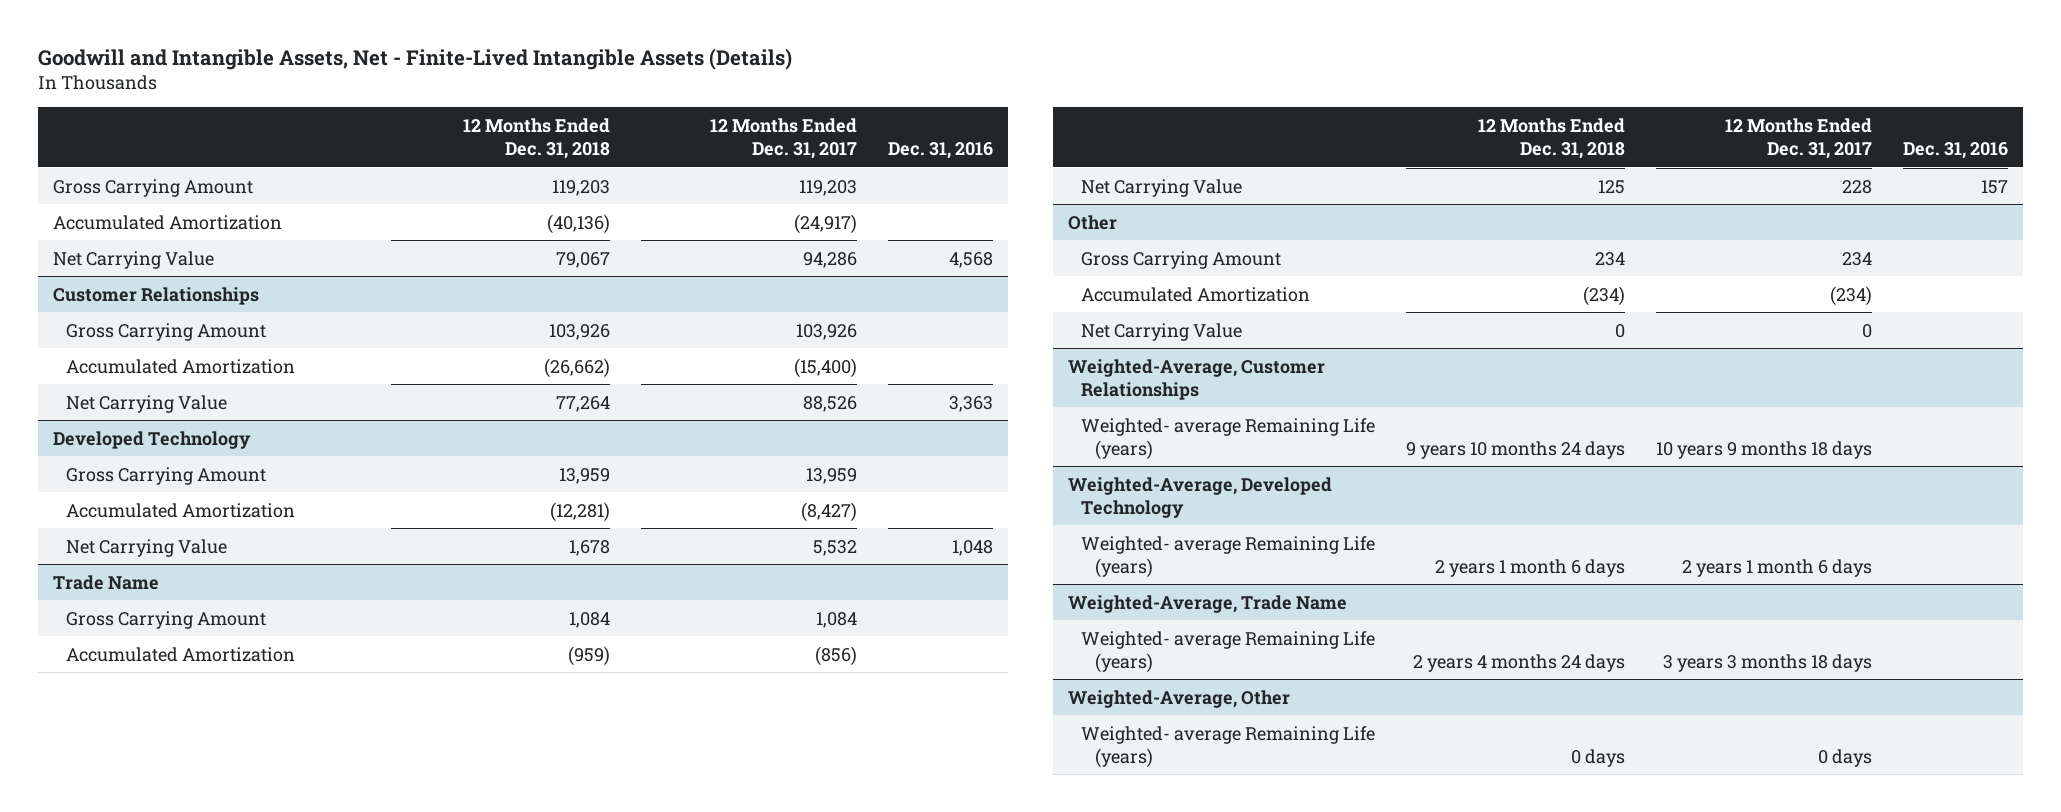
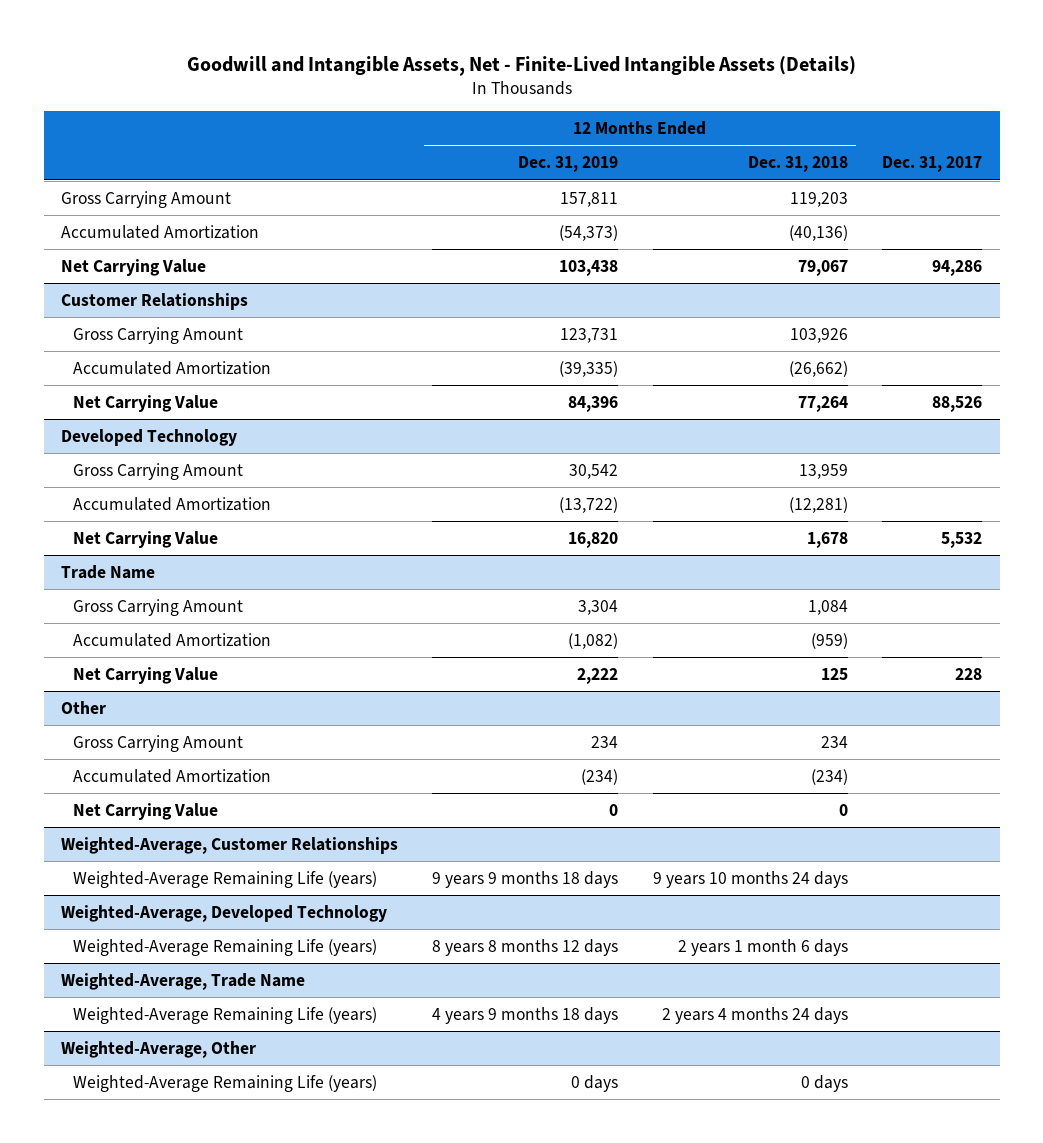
- | 12 Months Ended Dec. 31, 2018 | 12 Months Ended Dec. 31, 2017 | Dec. 31, 2016
+ | 12 Months Ended Dec. 31, 2019 | 12 Months Ended Dec. 31, 2018 | Dec. 31, 2017
@ Weighted-Average, Customer Relationships
- Weighted- average Remaining Life (years) | 9 years 10 months 24 days | 10 years 9 months 18 days |
+ Weighted-Average Remaining Life (years) | 9 years 9 months 18 days | 9 years 10 months 24 days |
@ Weighted-Average, Developed Technology
- Weighted- average Remaining Life (years) | 2 years 1 month 6 days | 2 years 1 month 6 days |
+ Weighted-Average Remaining Life (years) | 8 years 8 months 12 days | 2 years 1 month 6 days |
@ Weighted-Average, Trade Name
- Weighted- average Remaining Life (years) | 2 years 4 months 24 days | 3 years 3 months 18 days |
+ Weighted-Average Remaining Life (years) | 4 years 9 months 18 days | 2 years 4 months 24 days |
@ Weighted-Average, Other
- Weighted- average Remaining Life (years) | 0 days | 0 days |
+ Weighted-Average Remaining Life (years) | 0 days | 0 days |

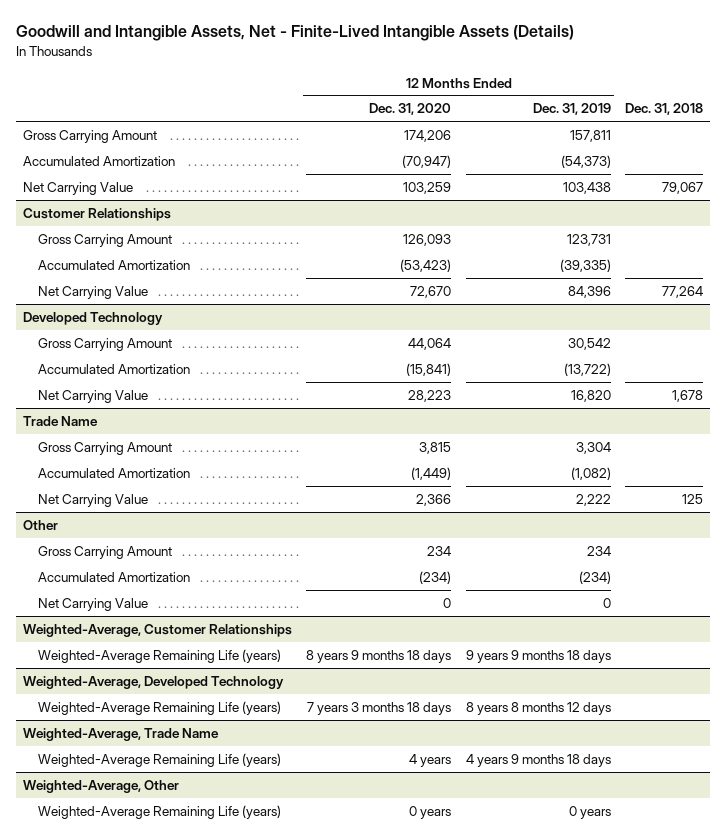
- | 12 Months Ended Dec. 31, 2019 | 12 Months Ended Dec. 31, 2018 | Dec. 31, 2017
+ | 12 Months Ended Dec. 31, 2020 | 12 Months Ended Dec. 31, 2019 | Dec. 31, 2018
@ Weighted-Average, Other
- Weighted-Average Remaining Life (years) | 0 days | 0 days |
+ Weighted-Average Remaining Life (years) | 0 years | 0 years |

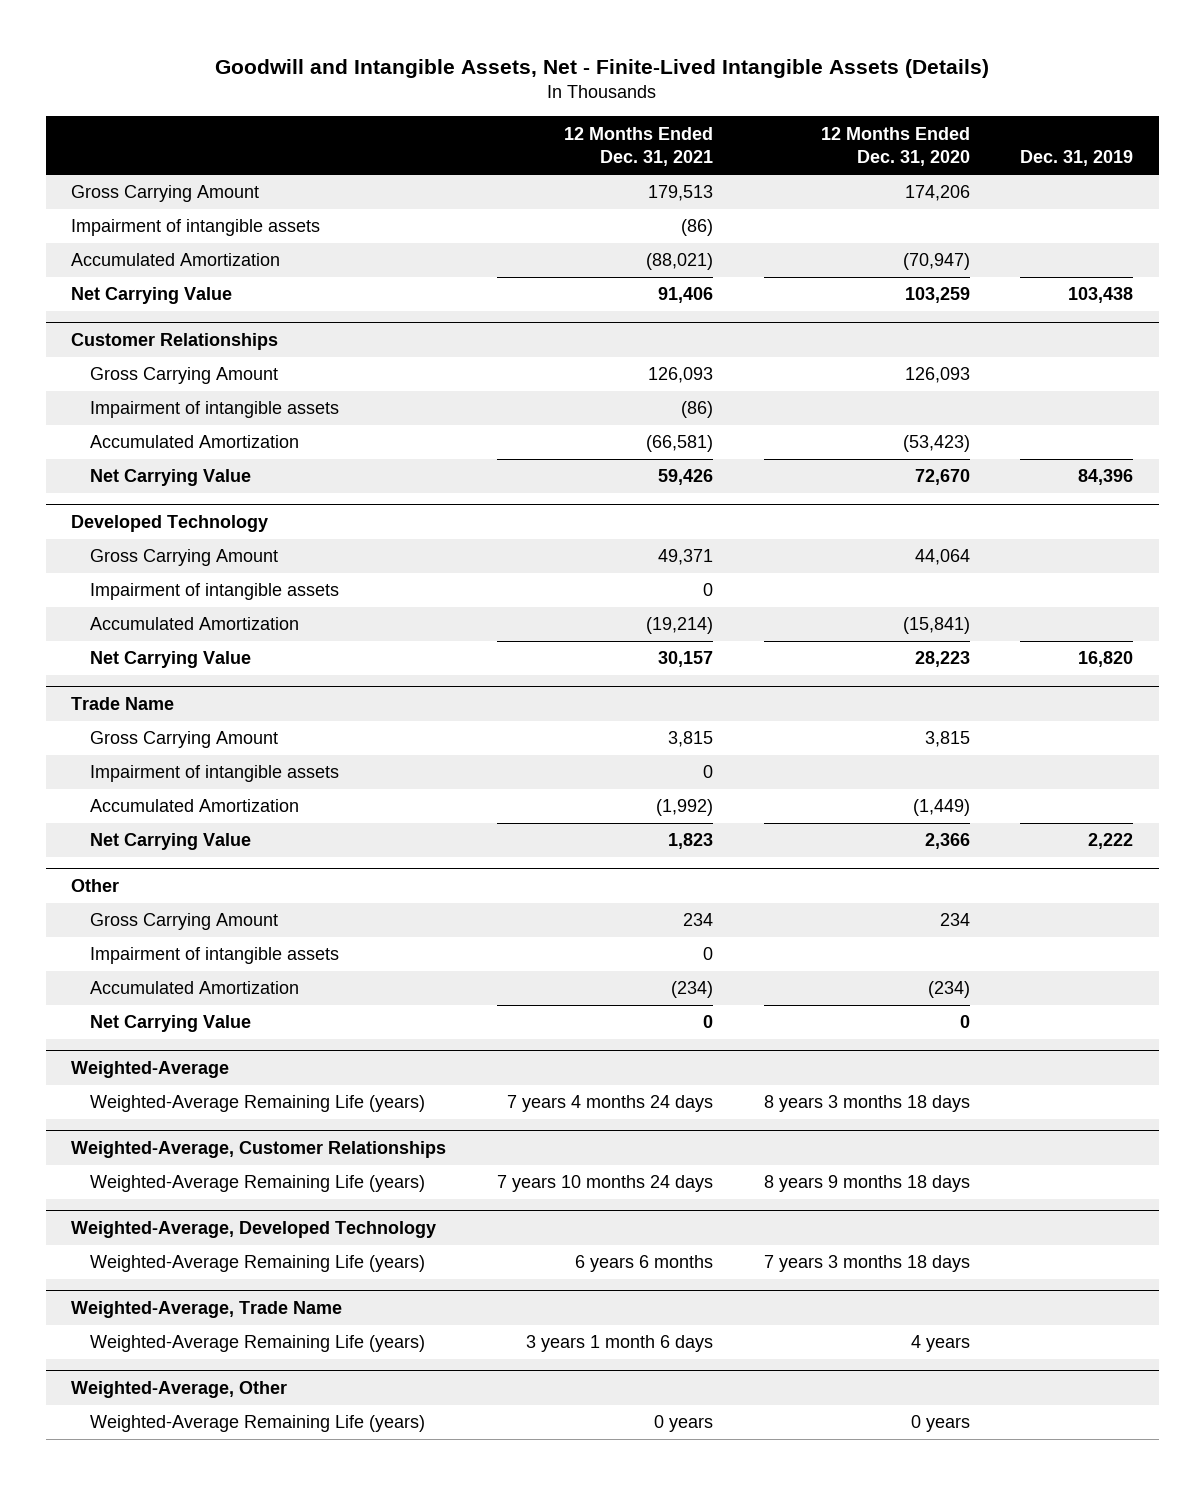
- | 12 Months Ended Dec. 31, 2020 | 12 Months Ended Dec. 31, 2019 | Dec. 31, 2018
+ | 12 Months Ended Dec. 31, 2021 | 12 Months Ended Dec. 31, 2020 | Dec. 31, 2019
+ Impairment of intangible assets | (86) | |
@ Customer Relationships
+ Impairment of intangible assets | (86) | |
@ Developed Technology
+ Impairment of intangible assets | 0 | |
@ Trade Name
+ Impairment of intangible assets | 0 | |
@ Other
+ Impairment of intangible assets | 0 | |
+ Weighted-Average
+ Weighted-Average Remaining Life (years) | 7 years 4 months 24 days | 8 years 3 months 18 days |

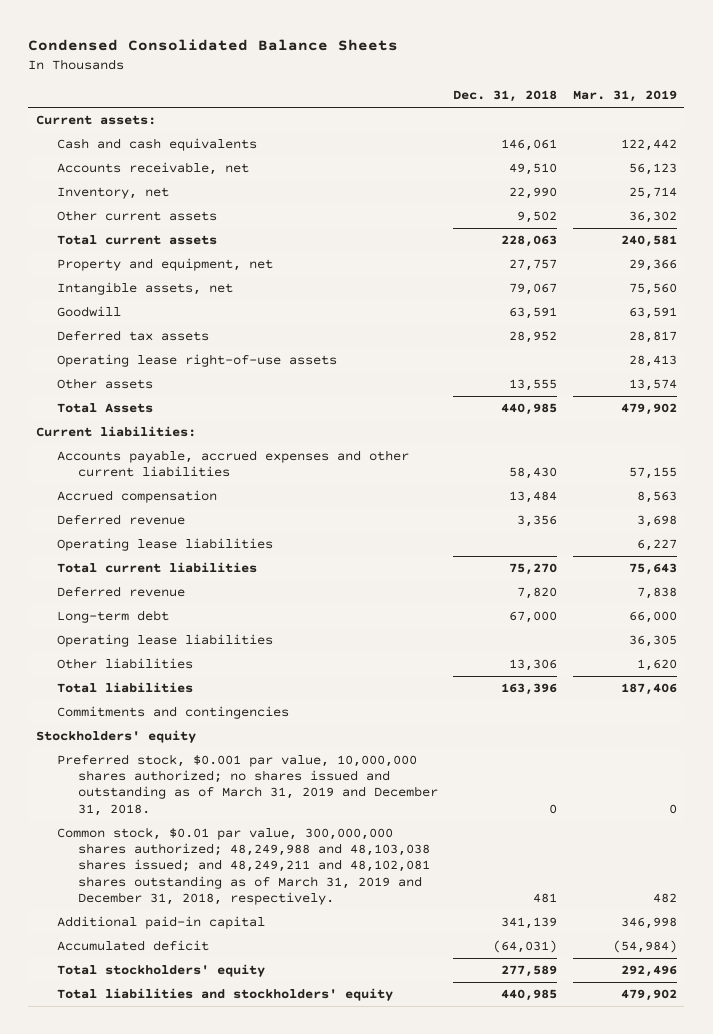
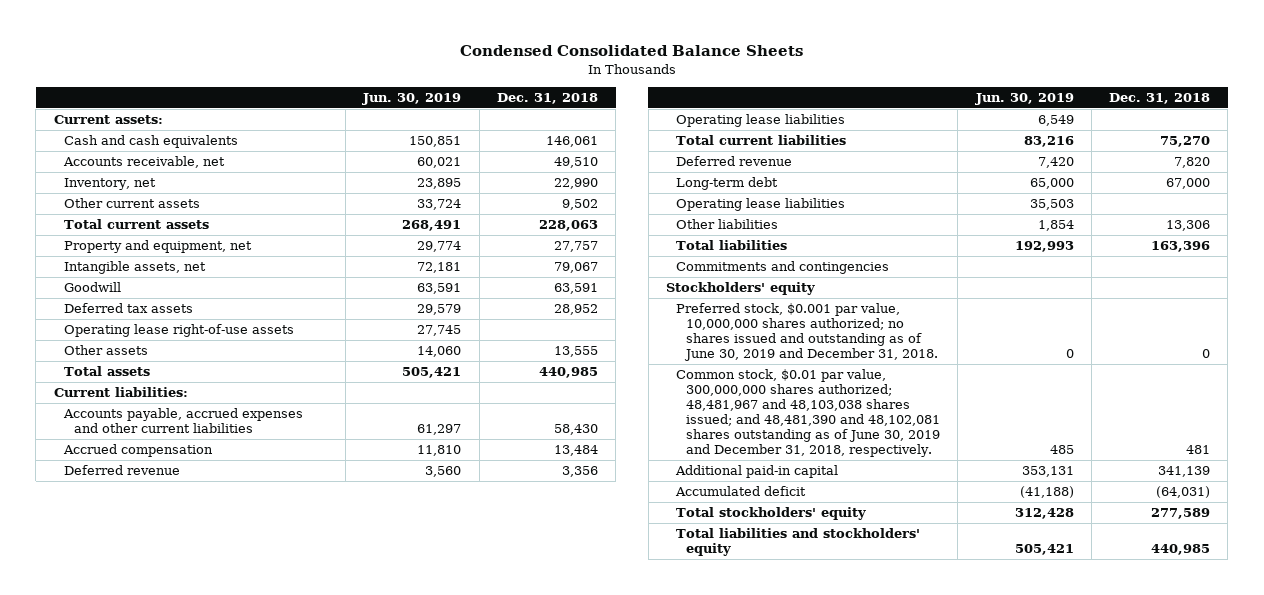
- | Dec. 31, 2018 | Mar. 31, 2019
+ | Jun. 30, 2019 | Dec. 31, 2018
- Total Assets | 440,985 | 479,902
+ Total assets | 505,421 | 440,985
- Preferred stock, $0.001 par value, 10,000,000 shares authorized; no shares issued and outstanding as of March 31, 2019 and December 31, 2018. | 0 | 0
- Common stock, $0.01 par value, 300,000,000 shares authorized; 48,249,988 and 48,103,038 shares issued; and 48,249,211 and 48,102,081 shares outstanding as of March 31, 2019 and December 31, 2018, respectively. | 481 | 482
+ Preferred stock, $0.001 par value, 10,000,000 shares authorized; no shares issued and outstanding as of June 30, 2019 and December 31, 2018. | 0 | 0
+ Common stock, $0.01 par value, 300,000,000 shares authorized; 48,481,967 and 48,103,038 shares issued; and 48,481,390 and 48,102,081 shares outstanding as of June 30, 2019 and December 31, 2018, respectively. | 485 | 481

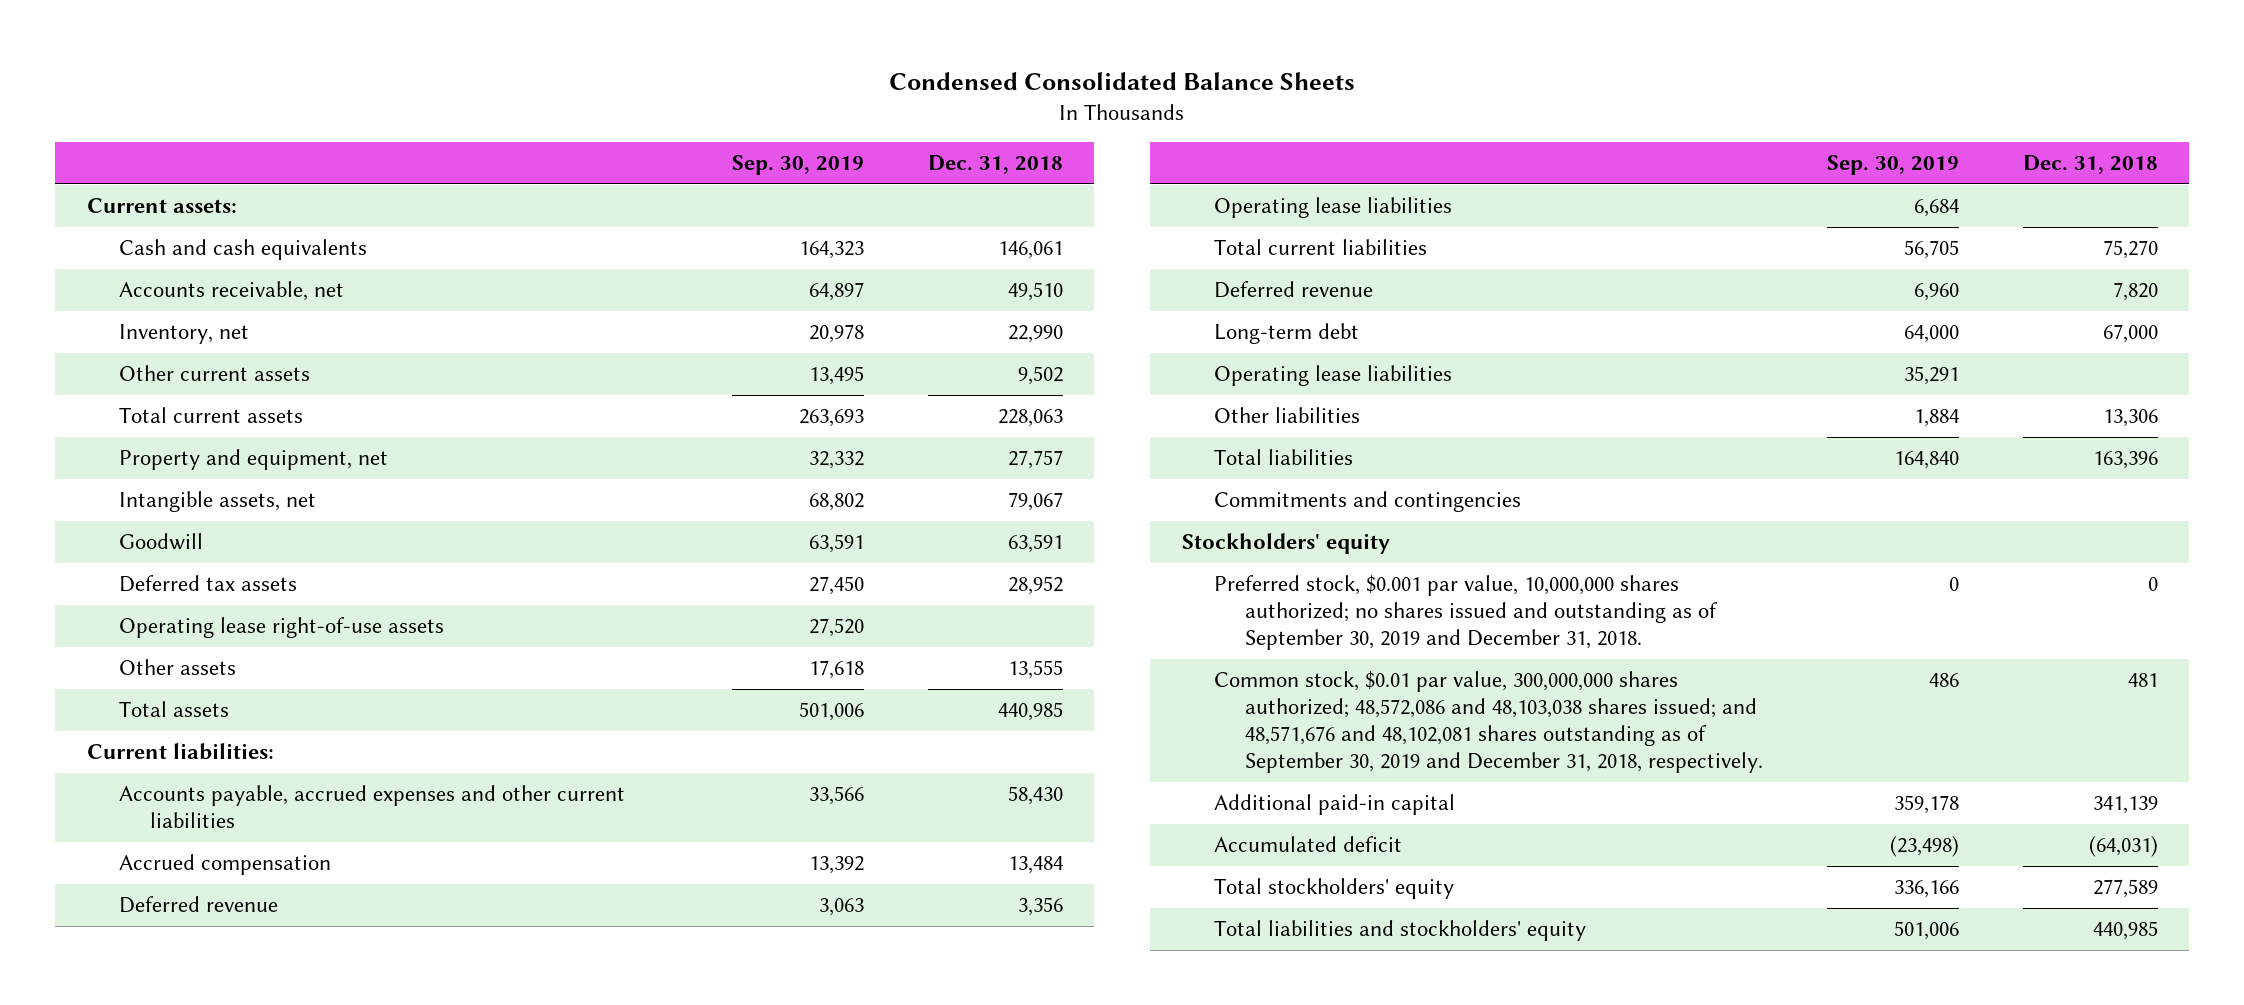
- | Jun. 30, 2019 | Dec. 31, 2018
+ | Sep. 30, 2019 | Dec. 31, 2018
- Preferred stock, $0.001 par value, 10,000,000 shares authorized; no shares issued and outstanding as of June 30, 2019 and December 31, 2018. | 0 | 0
- Common stock, $0.01 par value, 300,000,000 shares authorized; 48,481,967 and 48,103,038 shares issued; and 48,481,390 and 48,102,081 shares outstanding as of June 30, 2019 and December 31, 2018, respectively. | 485 | 481
+ Preferred stock, $0.001 par value, 10,000,000 shares authorized; no shares issued and outstanding as of September 30, 2019 and December 31, 2018. | 0 | 0
+ Common stock, $0.01 par value, 300,000,000 shares authorized; 48,572,086 and 48,103,038 shares issued; and 48,571,676 and 48,102,081 shares outstanding as of September 30, 2019 and December 31, 2018, respectively. | 486 | 481

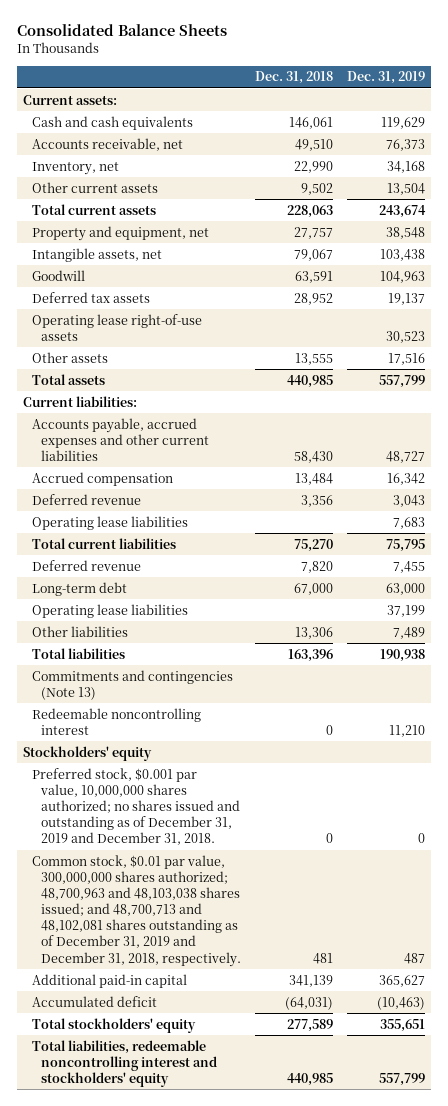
- Condensed Consolidated Balance Sheets
+ Consolidated Balance Sheets
- | Sep. 30, 2019 | Dec. 31, 2018
+ | Dec. 31, 2018 | Dec. 31, 2019
- Commitments and contingencies
+ Commitments and contingencies (Note 13)
+ Redeemable noncontrolling interest | 0 | 11,210
- Preferred stock, $0.001 par value, 10,000,000 shares authorized; no shares issued and outstanding as of September 30, 2019 and December 31, 2018. | 0 | 0
- Common stock, $0.01 par value, 300,000,000 shares authorized; 48,572,086 and 48,103,038 shares issued; and 48,571,676 and 48,102,081 shares outstanding as of September 30, 2019 and December 31, 2018, respectively. | 486 | 481
+ Preferred stock, $0.001 par value, 10,000,000 shares authorized; no shares issued and outstanding as of December 31, 2019 and December 31, 2018. | 0 | 0
+ Common stock, $0.01 par value, 300,000,000 shares authorized; 48,700,963 and 48,103,038 shares issued; and 48,700,713 and 48,102,081 shares outstanding as of December 31, 2019 and December 31, 2018, respectively. | 481 | 487
- Total liabilities and stockholders' equity | 501,006 | 440,985
+ Total liabilities, redeemable noncontrolling interest and stockholders' equity | 440,985 | 557,799

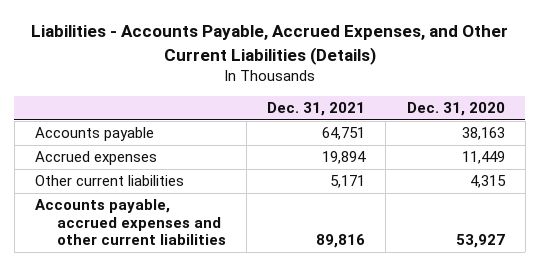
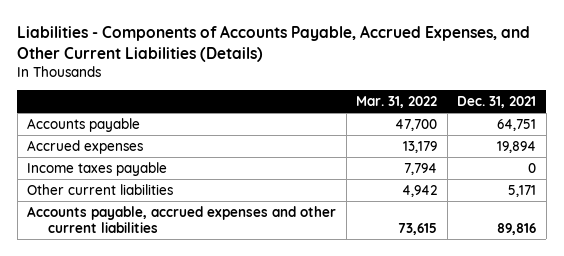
- Liabilities - Accounts Payable, Accrued Expenses, and Other Current Liabilities (Details)
+ Liabilities - Components of Accounts Payable, Accrued Expenses, and Other Current Liabilities (Details)
- | Dec. 31, 2021 | Dec. 31, 2020
+ | Mar. 31, 2022 | Dec. 31, 2021
+ Income taxes payable | 7,794 | 0

